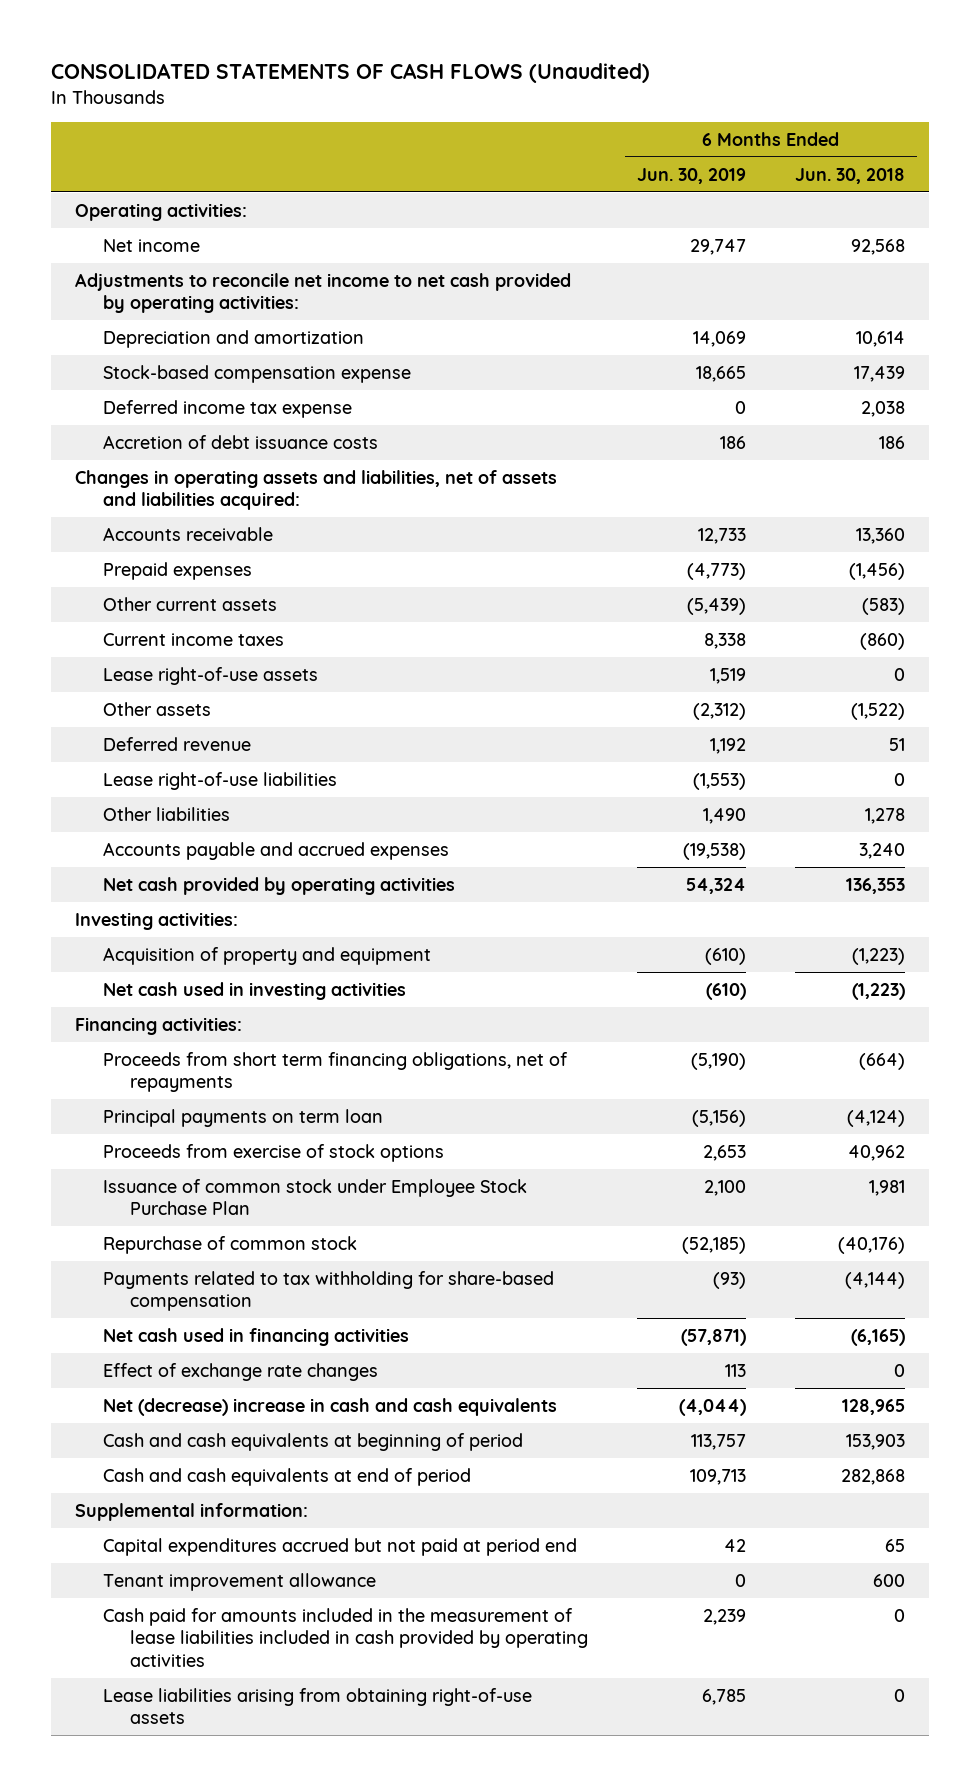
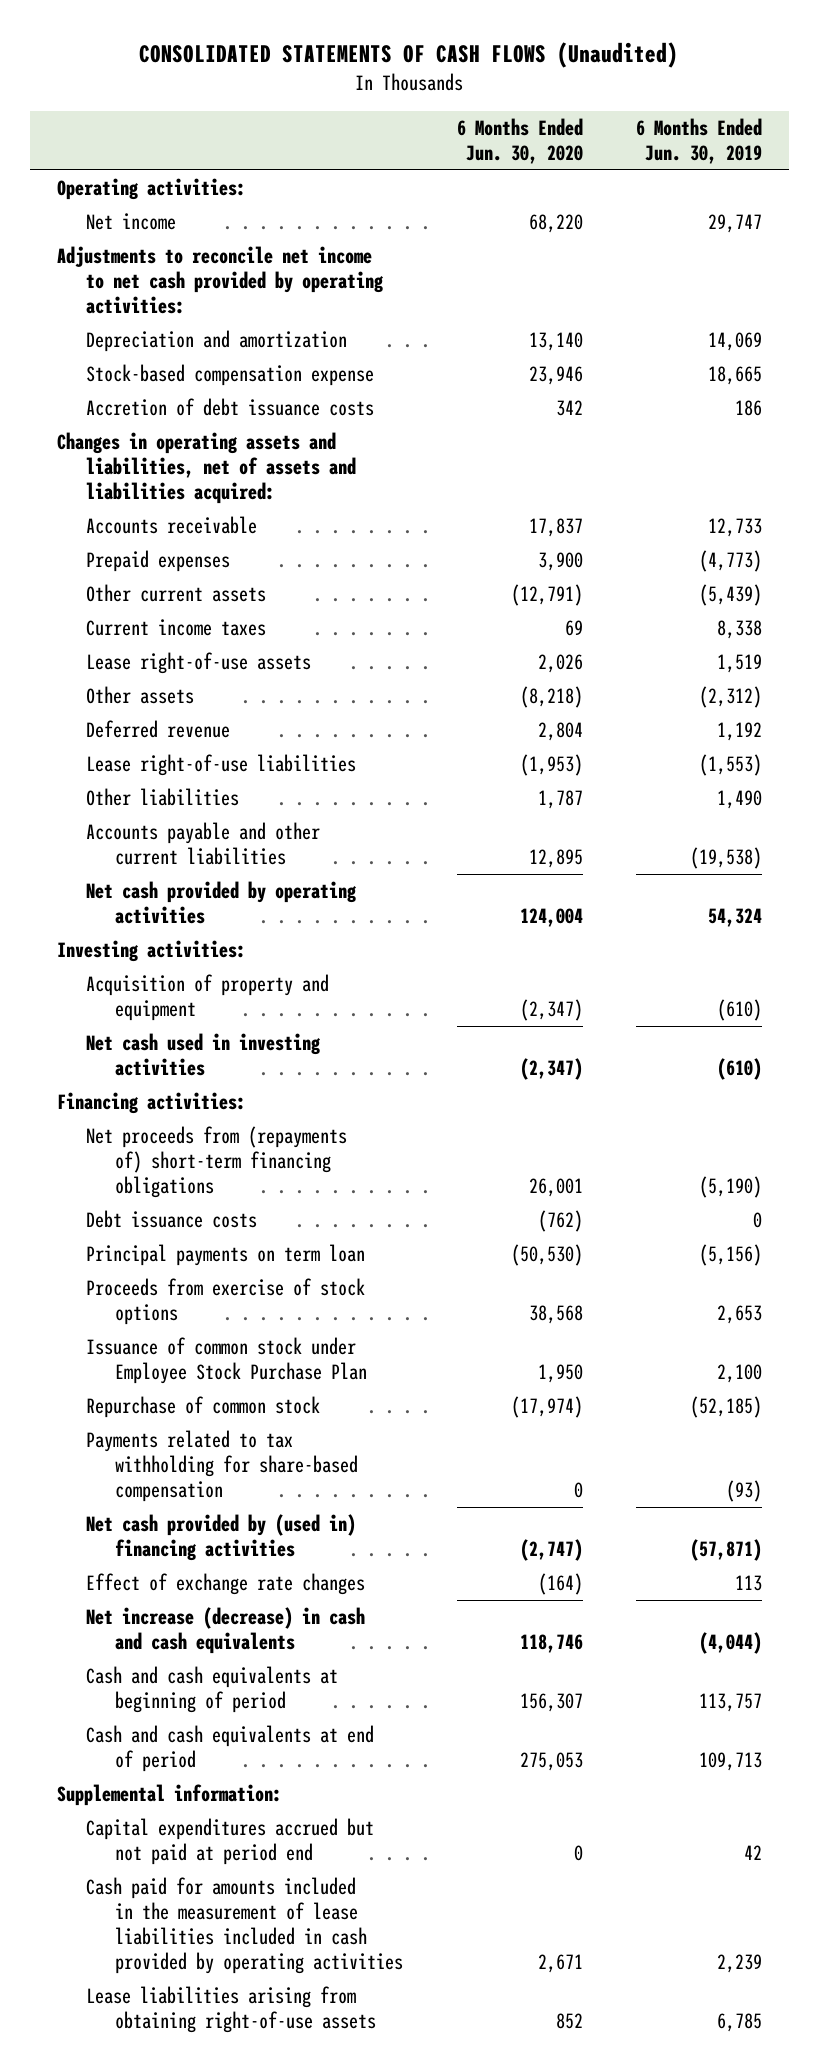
- | 6 Months Ended Jun. 30, 2019 | 6 Months Ended Jun. 30, 2018
+ | 6 Months Ended Jun. 30, 2020 | 6 Months Ended Jun. 30, 2019
- Deferred income tax expense | 0 | 2,038
- Accounts payable and accrued expenses | (19,538) | 3,240
+ Accounts payable and other current liabilities | 12,895 | (19,538)
- Proceeds from short term financing obligations, net of repayments | (5,190) | (664)
+ Net proceeds from (repayments of) short-term financing obligations | 26,001 | (5,190)
+ Debt issuance costs | (762) | 0
- Net cash used in financing activities | (57,871) | (6,165)
+ Net cash provided by (used in) financing activities | (2,747) | (57,871)
- Net (decrease) increase in cash and cash equivalents | (4,044) | 128,965
+ Net increase (decrease) in cash and cash equivalents | 118,746 | (4,044)
- Tenant improvement allowance | 0 | 600

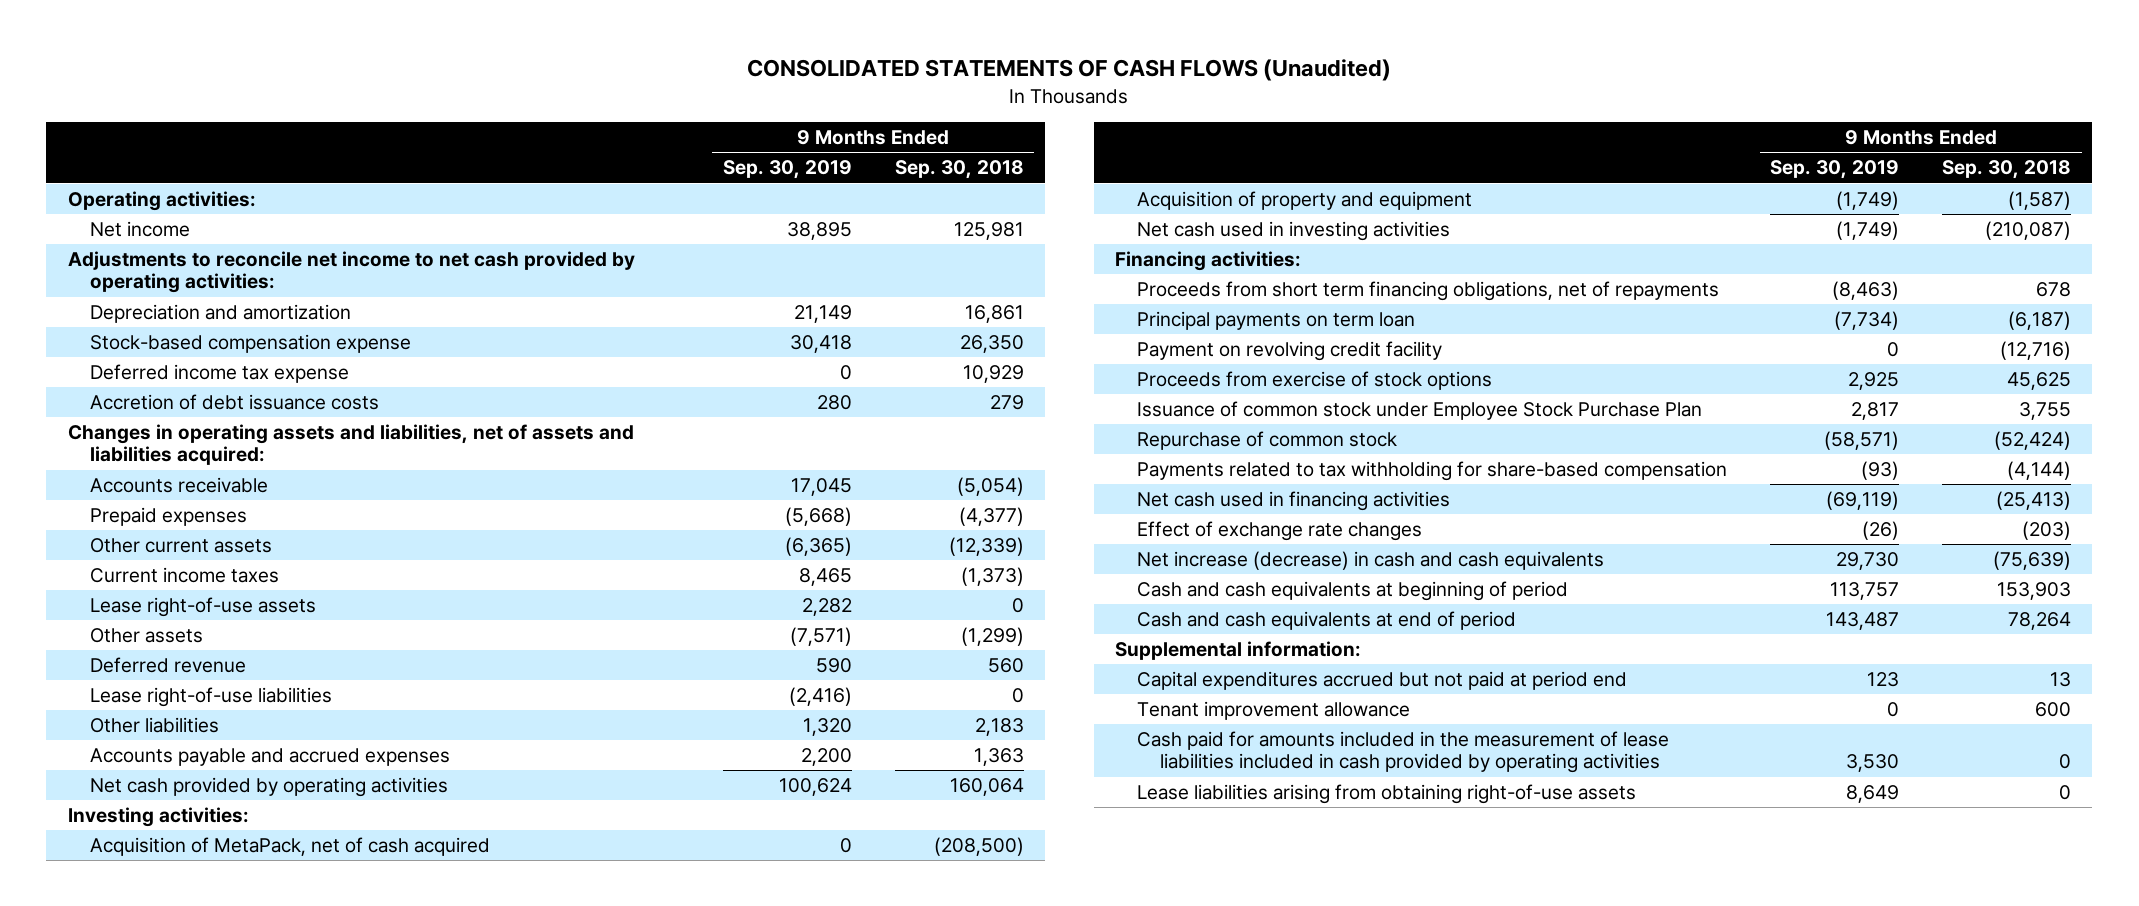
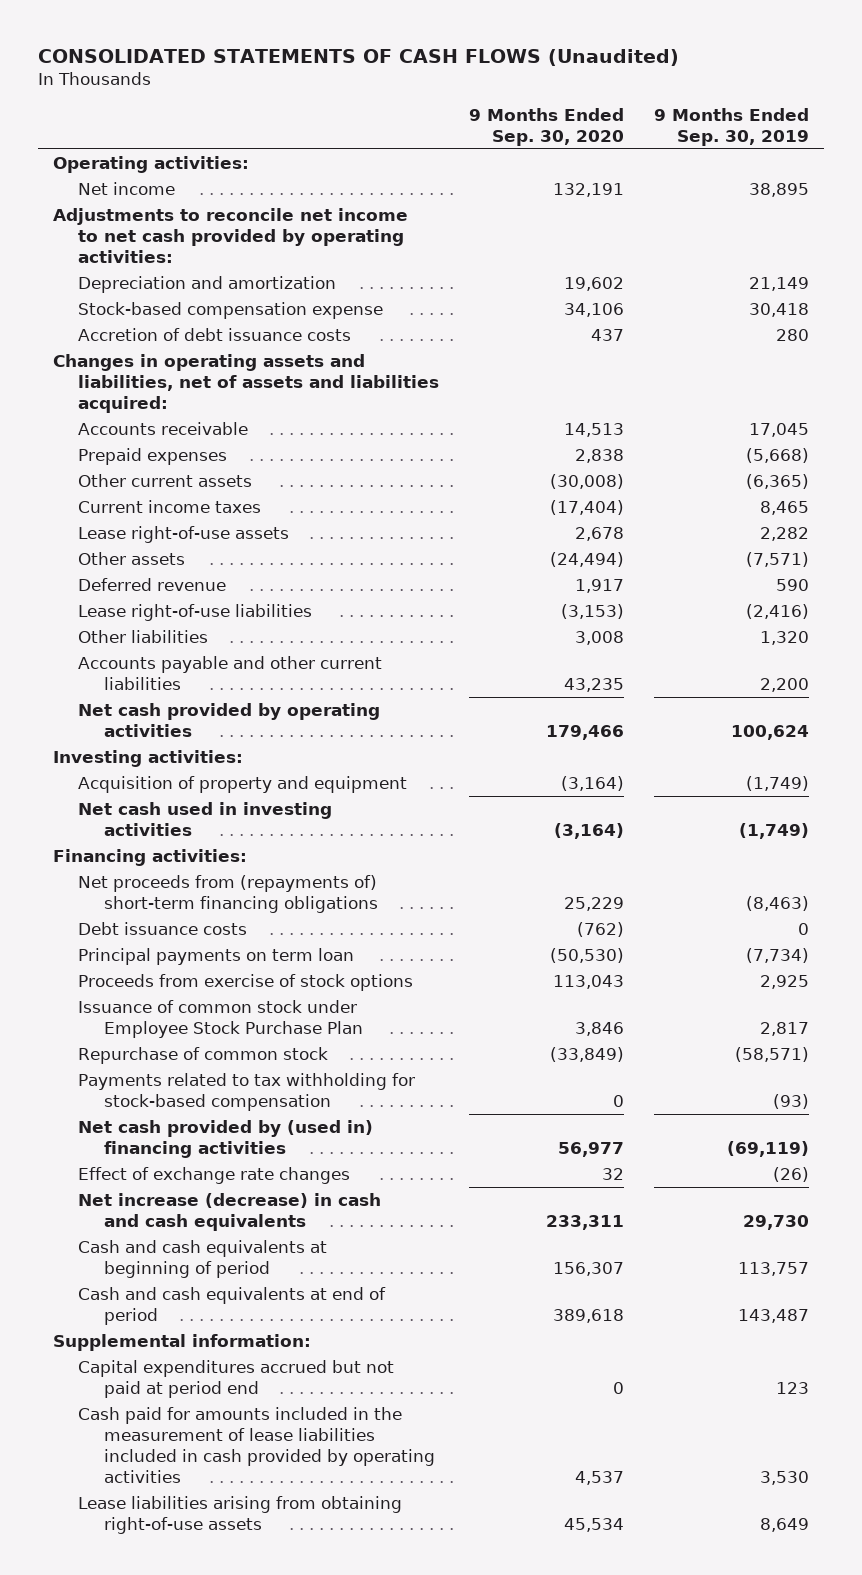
- | 9 Months Ended Sep. 30, 2019 | 9 Months Ended Sep. 30, 2018
+ | 9 Months Ended Sep. 30, 2020 | 9 Months Ended Sep. 30, 2019
- Deferred income tax expense | 0 | 10,929
- Accounts payable and accrued expenses | 2,200 | 1,363
+ Accounts payable and other current liabilities | 43,235 | 2,200
- Acquisition of MetaPack, net of cash acquired | 0 | (208,500)
- Proceeds from short term financing obligations, net of repayments | (8,463) | 678
+ Net proceeds from (repayments of) short-term financing obligations | 25,229 | (8,463)
+ Debt issuance costs | (762) | 0
- Payment on revolving credit facility | 0 | (12,716)
- Payments related to tax withholding for share-based compensation | (93) | (4,144)
- Net cash used in financing activities | (69,119) | (25,413)
+ Payments related to tax withholding for stock-based compensation | 0 | (93)
+ Net cash provided by (used in) financing activities | 56,977 | (69,119)
- Tenant improvement allowance | 0 | 600

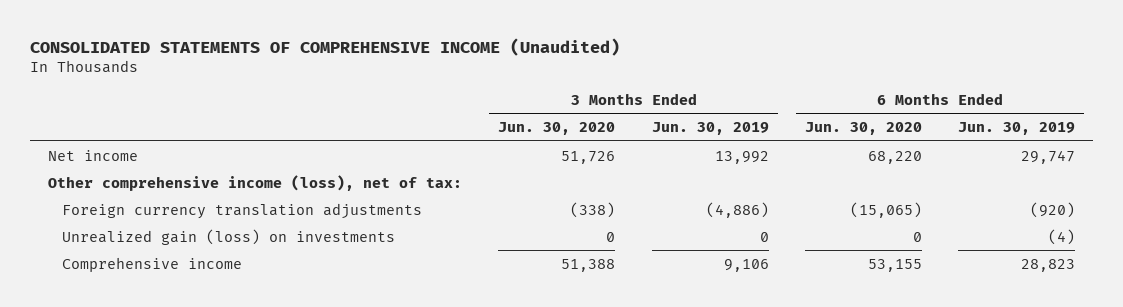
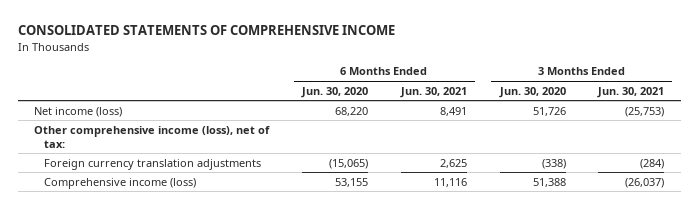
- CONSOLIDATED STATEMENTS OF COMPREHENSIVE INCOME (Unaudited)
+ CONSOLIDATED STATEMENTS OF COMPREHENSIVE INCOME
- | 3 Months Ended Jun. 30, 2020 | 3 Months Ended Jun. 30, 2019 | 6 Months Ended Jun. 30, 2020 | 6 Months Ended Jun. 30, 2019
+ | 6 Months Ended Jun. 30, 2020 | 6 Months Ended Jun. 30, 2021 | 3 Months Ended Jun. 30, 2020 | 3 Months Ended Jun. 30, 2021
- Net income | 51,726 | 13,992 | 68,220 | 29,747
+ Net income (loss) | 68,220 | 8,491 | 51,726 | (25,753)
- Unrealized gain (loss) on investments | 0 | 0 | 0 | (4)
- Comprehensive income | 51,388 | 9,106 | 53,155 | 28,823
+ Comprehensive income (loss) | 53,155 | 11,116 | 51,388 | (26,037)

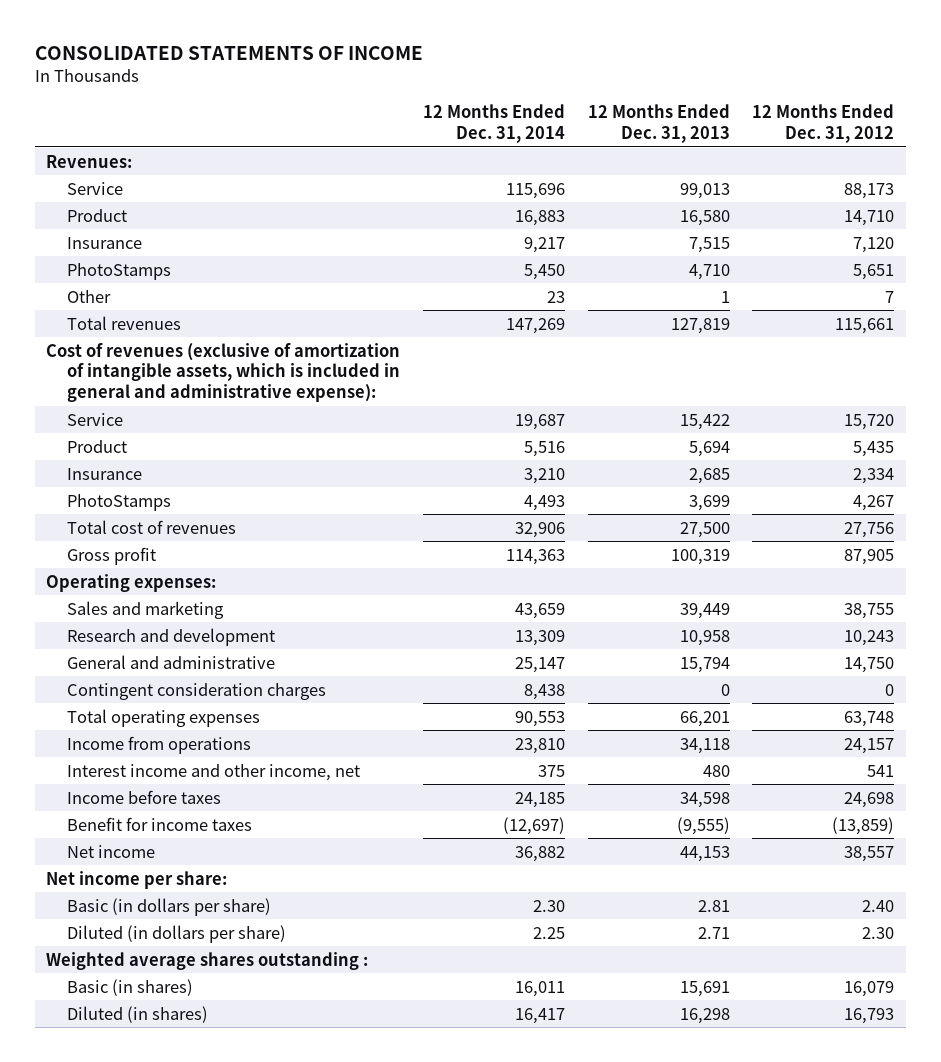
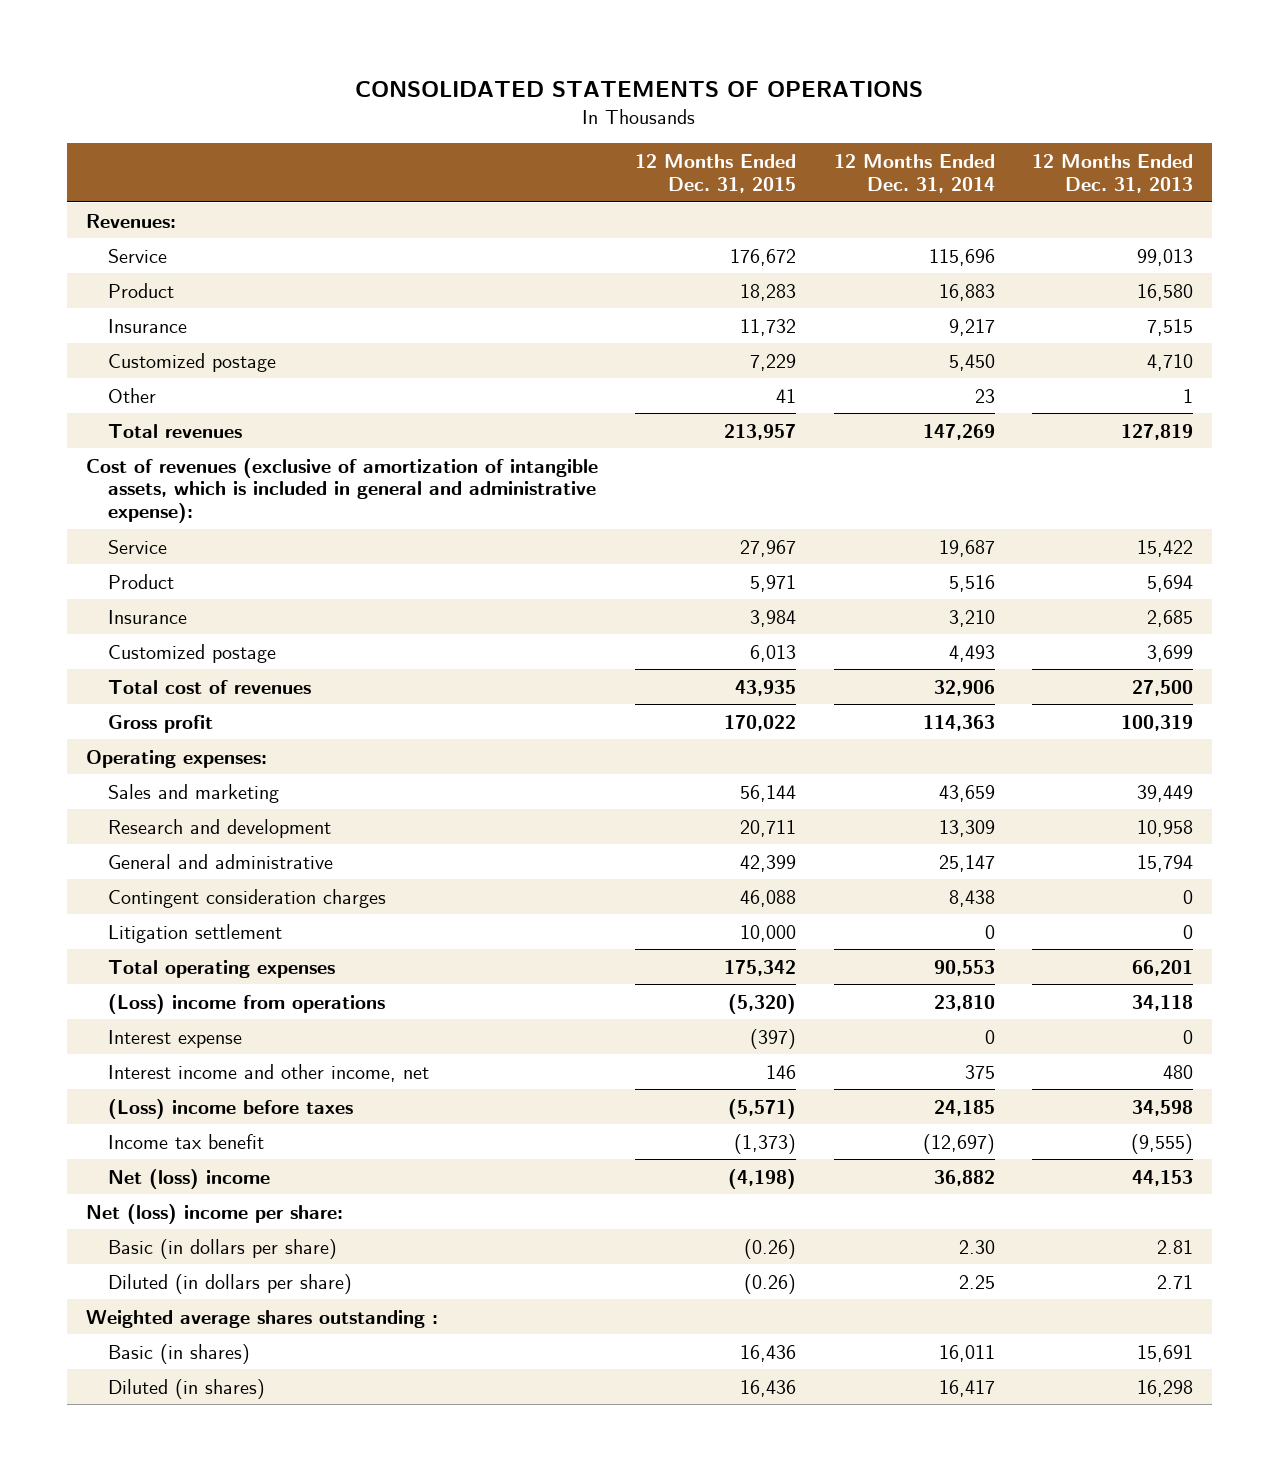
- CONSOLIDATED STATEMENTS OF INCOME
+ CONSOLIDATED STATEMENTS OF OPERATIONS
- | 12 Months Ended Dec. 31, 2014 | 12 Months Ended Dec. 31, 2013 | 12 Months Ended Dec. 31, 2012
+ | 12 Months Ended Dec. 31, 2015 | 12 Months Ended Dec. 31, 2014 | 12 Months Ended Dec. 31, 2013
- PhotoStamps | 5,450 | 4,710 | 5,651
+ Customized postage | 7,229 | 5,450 | 4,710
- PhotoStamps | 4,493 | 3,699 | 4,267
+ Customized postage | 6,013 | 4,493 | 3,699
+ Litigation settlement | 10,000 | 0 | 0
- Income from operations | 23,810 | 34,118 | 24,157
+ (Loss) income from operations | (5,320) | 23,810 | 34,118
+ Interest expense | (397) | 0 | 0
- Income before taxes | 24,185 | 34,598 | 24,698
- Benefit for income taxes | (12,697) | (9,555) | (13,859)
- Net income | 36,882 | 44,153 | 38,557
- Net income per share:
+ (Loss) income before taxes | (5,571) | 24,185 | 34,598
+ Income tax benefit | (1,373) | (12,697) | (9,555)
+ Net (loss) income | (4,198) | 36,882 | 44,153
+ Net (loss) income per share:

